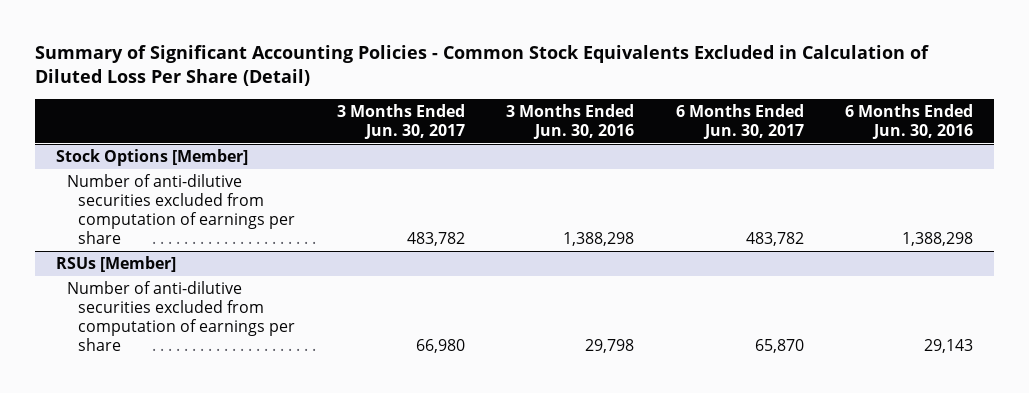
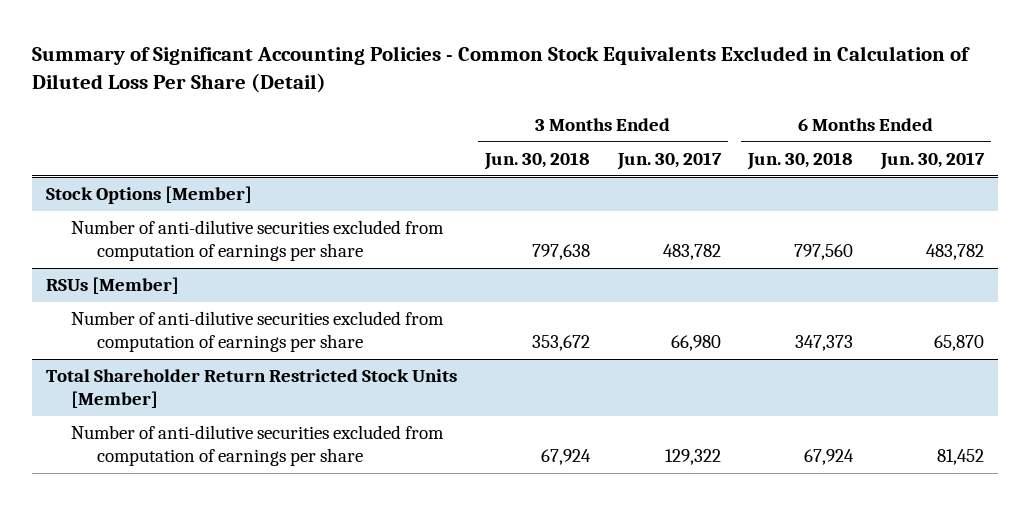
- | 3 Months Ended Jun. 30, 2017 | 3 Months Ended Jun. 30, 2016 | 6 Months Ended Jun. 30, 2017 | 6 Months Ended Jun. 30, 2016
+ | 3 Months Ended Jun. 30, 2018 | 3 Months Ended Jun. 30, 2017 | 6 Months Ended Jun. 30, 2018 | 6 Months Ended Jun. 30, 2017
+ Total Shareholder Return Restricted Stock Units [Member]
+ Number of anti-dilutive securities excluded from computation of earnings per share | 67,924 | 129,322 | 67,924 | 81,452

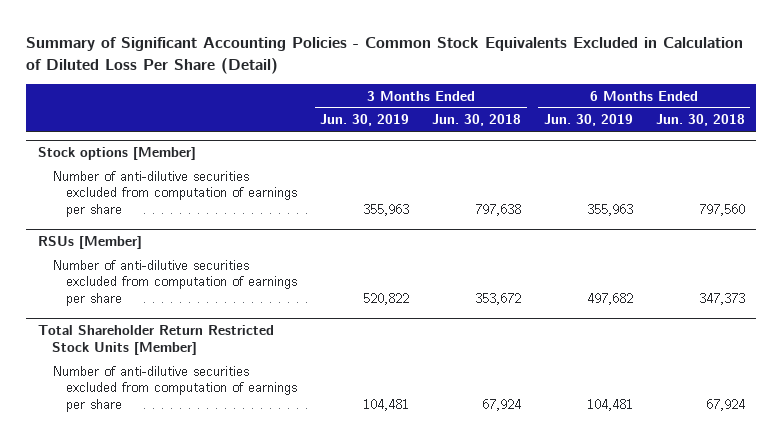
- | 3 Months Ended Jun. 30, 2018 | 3 Months Ended Jun. 30, 2017 | 6 Months Ended Jun. 30, 2018 | 6 Months Ended Jun. 30, 2017
+ | 3 Months Ended Jun. 30, 2019 | 3 Months Ended Jun. 30, 2018 | 6 Months Ended Jun. 30, 2019 | 6 Months Ended Jun. 30, 2018
- Stock Options [Member]
+ Stock options [Member]

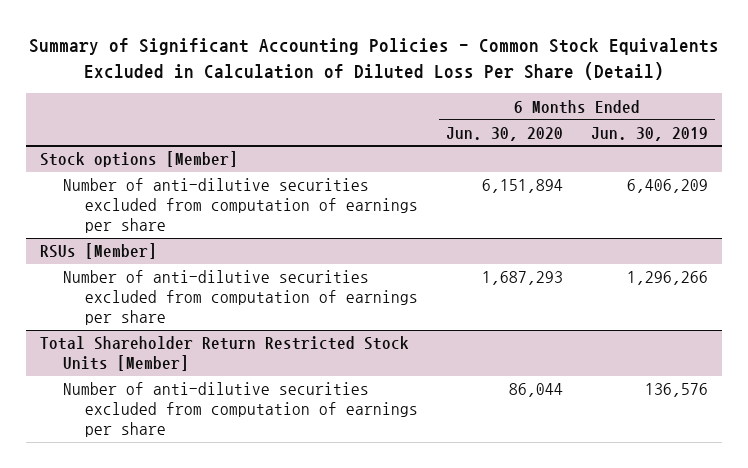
- | 3 Months Ended Jun. 30, 2019 | 3 Months Ended Jun. 30, 2018 | 6 Months Ended Jun. 30, 2019 | 6 Months Ended Jun. 30, 2018
+ | 6 Months Ended Jun. 30, 2020 | 6 Months Ended Jun. 30, 2019
@ Stock options [Member]
- Number of anti-dilutive securities excluded from computation of earnings per share | 355,963 | 797,638 | 355,963 | 797,560
+ Number of anti-dilutive securities excluded from computation of earnings per share | 6,151,894 | 6,406,209
@ RSUs [Member]
- Number of anti-dilutive securities excluded from computation of earnings per share | 520,822 | 353,672 | 497,682 | 347,373
+ Number of anti-dilutive securities excluded from computation of earnings per share | 1,687,293 | 1,296,266
@ Total Shareholder Return Restricted Stock Units [Member]
- Number of anti-dilutive securities excluded from computation of earnings per share | 104,481 | 67,924 | 104,481 | 67,924
+ Number of anti-dilutive securities excluded from computation of earnings per share | 86,044 | 136,576

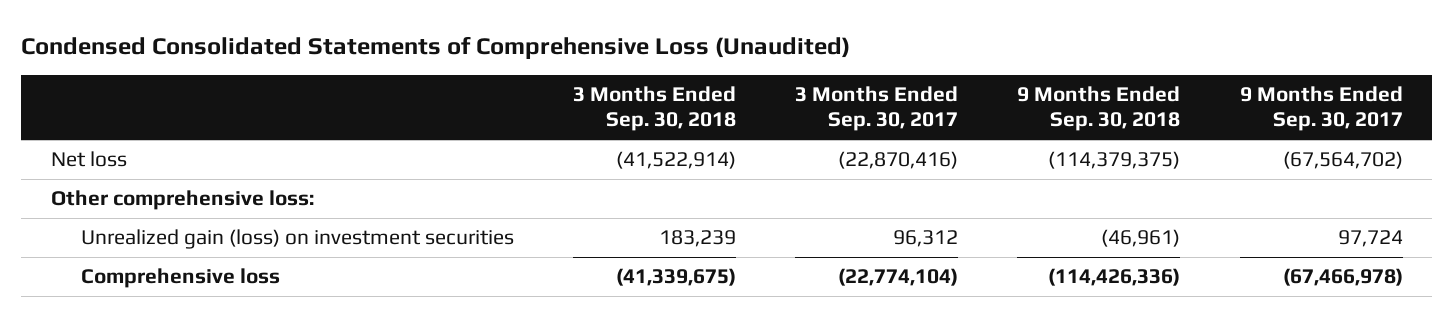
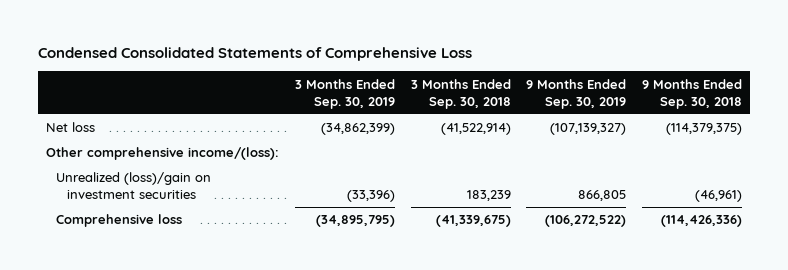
- Condensed Consolidated Statements of Comprehensive Loss (Unaudited)
+ Condensed Consolidated Statements of Comprehensive Loss
- | 3 Months Ended Sep. 30, 2018 | 3 Months Ended Sep. 30, 2017 | 9 Months Ended Sep. 30, 2018 | 9 Months Ended Sep. 30, 2017
+ | 3 Months Ended Sep. 30, 2019 | 3 Months Ended Sep. 30, 2018 | 9 Months Ended Sep. 30, 2019 | 9 Months Ended Sep. 30, 2018
- Other comprehensive loss:
- Unrealized gain (loss) on investment securities | 183,239 | 96,312 | (46,961) | 97,724
+ Other comprehensive income/(loss):
+ Unrealized (loss)/gain on investment securities | (33,396) | 183,239 | 866,805 | (46,961)

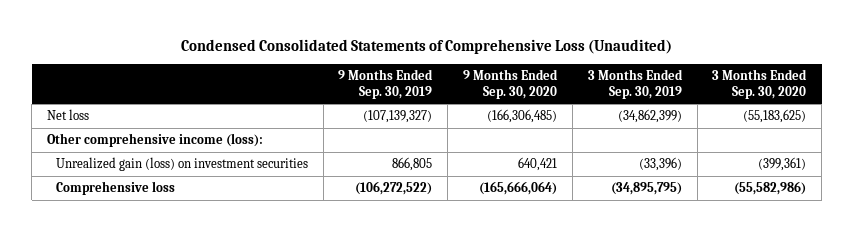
- Condensed Consolidated Statements of Comprehensive Loss
+ Condensed Consolidated Statements of Comprehensive Loss (Unaudited)
- | 3 Months Ended Sep. 30, 2019 | 3 Months Ended Sep. 30, 2018 | 9 Months Ended Sep. 30, 2019 | 9 Months Ended Sep. 30, 2018
+ | 9 Months Ended Sep. 30, 2019 | 9 Months Ended Sep. 30, 2020 | 3 Months Ended Sep. 30, 2019 | 3 Months Ended Sep. 30, 2020
- Other comprehensive income/(loss):
- Unrealized (loss)/gain on investment securities | (33,396) | 183,239 | 866,805 | (46,961)
+ Other comprehensive income (loss):
+ Unrealized gain (loss) on investment securities | 866,805 | 640,421 | (33,396) | (399,361)

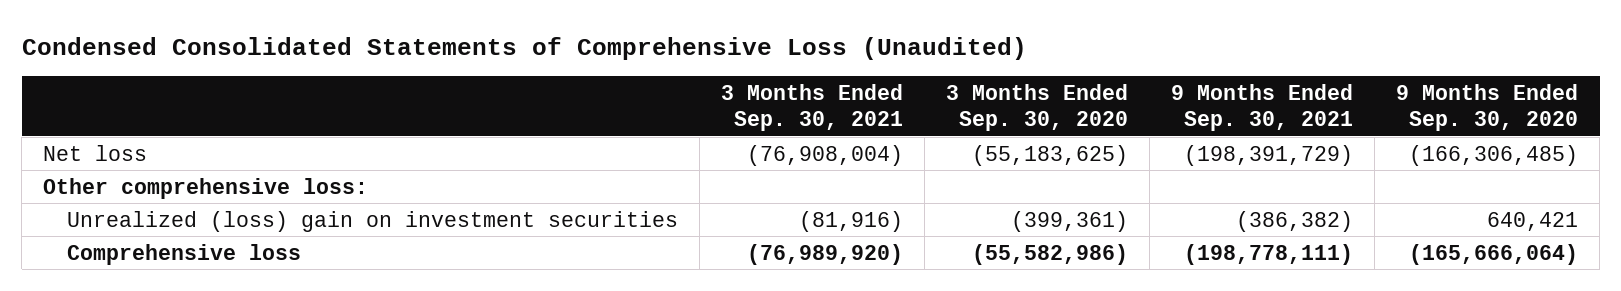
- | 9 Months Ended Sep. 30, 2019 | 9 Months Ended Sep. 30, 2020 | 3 Months Ended Sep. 30, 2019 | 3 Months Ended Sep. 30, 2020
+ | 3 Months Ended Sep. 30, 2021 | 3 Months Ended Sep. 30, 2020 | 9 Months Ended Sep. 30, 2021 | 9 Months Ended Sep. 30, 2020
- Other comprehensive income (loss):
- Unrealized gain (loss) on investment securities | 866,805 | 640,421 | (33,396) | (399,361)
+ Other comprehensive loss:
+ Unrealized (loss) gain on investment securities | (81,916) | (399,361) | (386,382) | 640,421

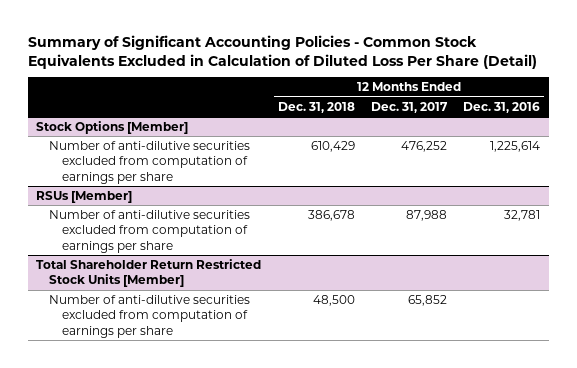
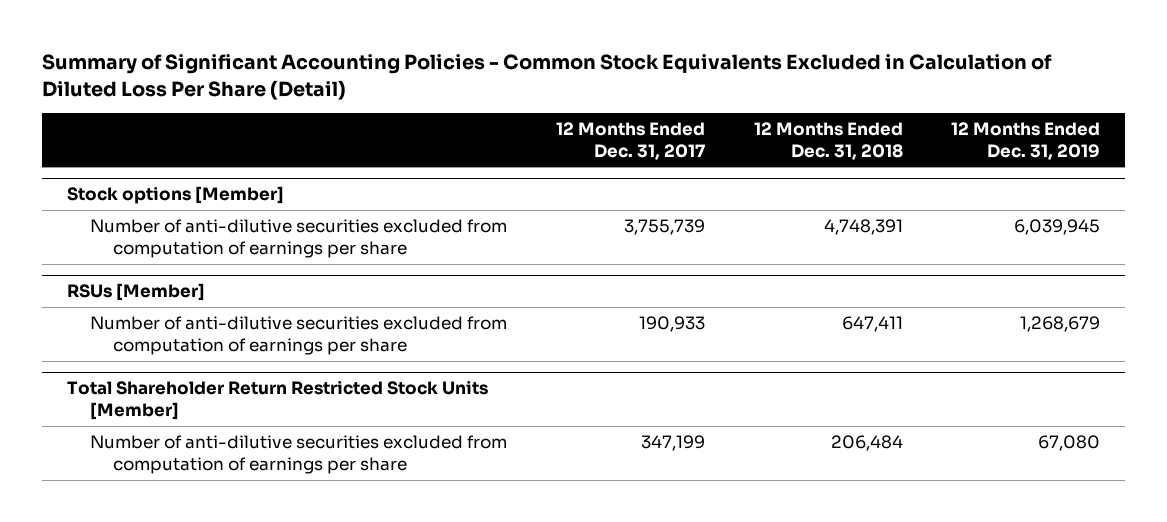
- | 12 Months Ended Dec. 31, 2018 | 12 Months Ended Dec. 31, 2017 | 12 Months Ended Dec. 31, 2016
+ | 12 Months Ended Dec. 31, 2017 | 12 Months Ended Dec. 31, 2018 | 12 Months Ended Dec. 31, 2019
- Stock Options [Member]
- Number of anti-dilutive securities excluded from computation of earnings per share | 610,429 | 476,252 | 1,225,614
+ Stock options [Member]
+ Number of anti-dilutive securities excluded from computation of earnings per share | 3,755,739 | 4,748,391 | 6,039,945
@ RSUs [Member]
- Number of anti-dilutive securities excluded from computation of earnings per share | 386,678 | 87,988 | 32,781
+ Number of anti-dilutive securities excluded from computation of earnings per share | 190,933 | 647,411 | 1,268,679
@ Total Shareholder Return Restricted Stock Units [Member]
- Number of anti-dilutive securities excluded from computation of earnings per share | 48,500 | 65,852 |
+ Number of anti-dilutive securities excluded from computation of earnings per share | 347,199 | 206,484 | 67,080

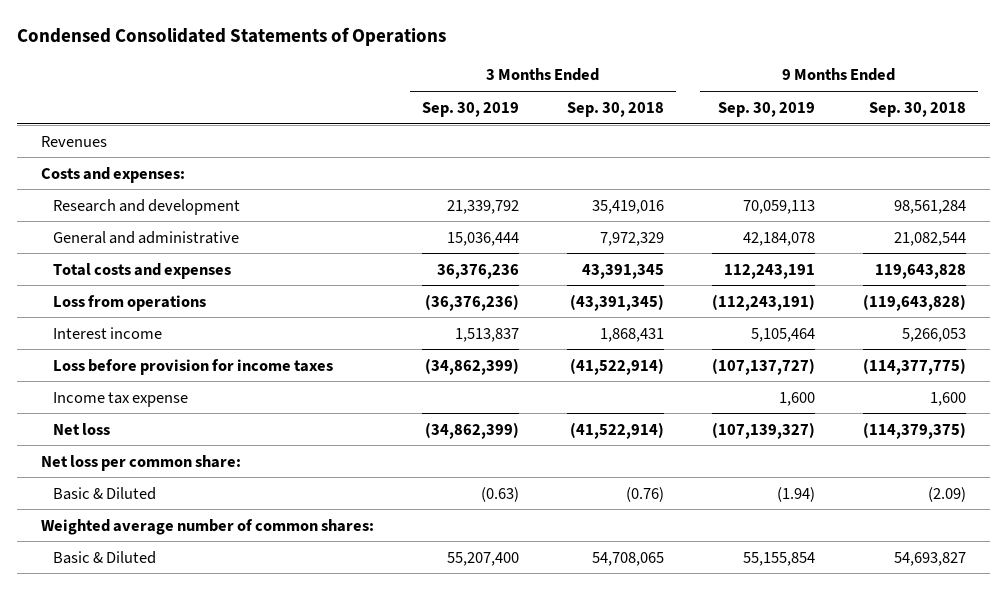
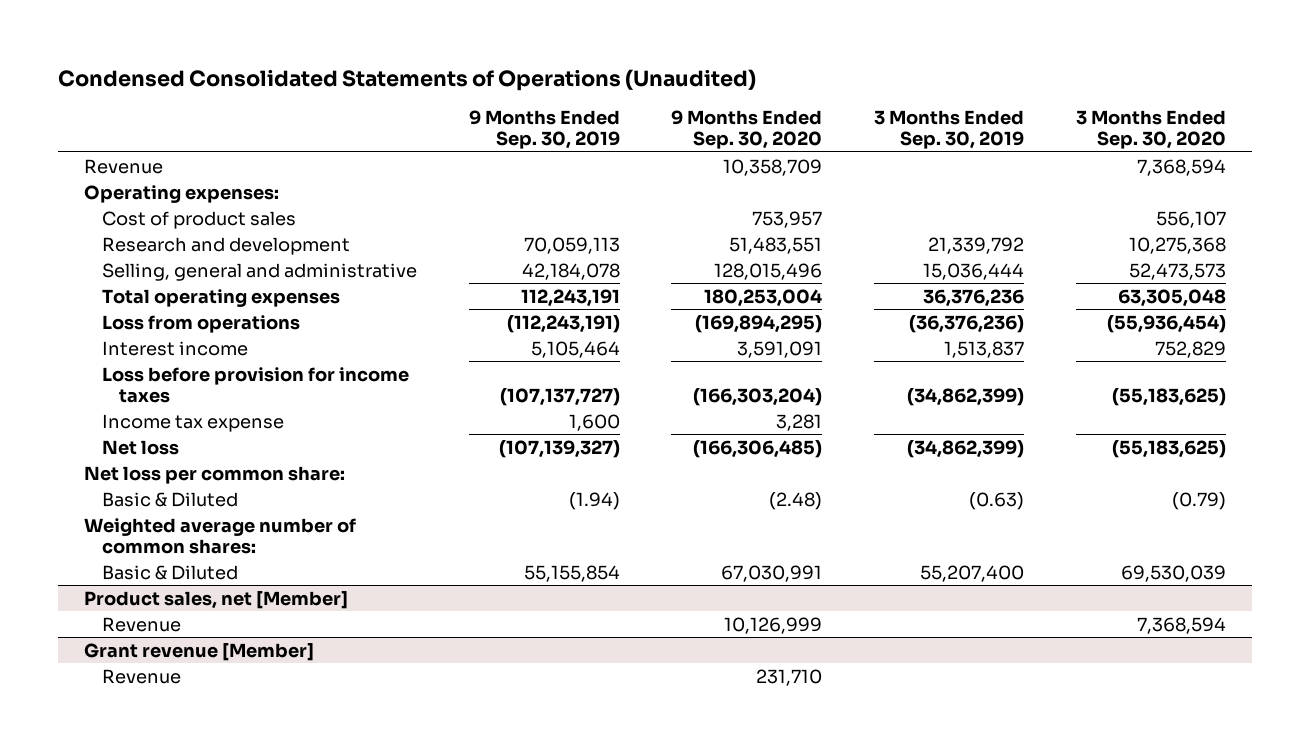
- Condensed Consolidated Statements of Operations
+ Condensed Consolidated Statements of Operations (Unaudited)
- | 3 Months Ended Sep. 30, 2019 | 3 Months Ended Sep. 30, 2018 | 9 Months Ended Sep. 30, 2019 | 9 Months Ended Sep. 30, 2018
+ | 9 Months Ended Sep. 30, 2019 | 9 Months Ended Sep. 30, 2020 | 3 Months Ended Sep. 30, 2019 | 3 Months Ended Sep. 30, 2020
- Revenues
- Costs and expenses:
+ Revenue | | 10,358,709 | | 7,368,594
+ Operating expenses:
+ Cost of product sales | | 753,957 | | 556,107
- General and administrative | 15,036,444 | 7,972,329 | 42,184,078 | 21,082,544
- Total costs and expenses | 36,376,236 | 43,391,345 | 112,243,191 | 119,643,828
+ Selling, general and administrative | 42,184,078 | 128,015,496 | 15,036,444 | 52,473,573
+ Total operating expenses | 112,243,191 | 180,253,004 | 36,376,236 | 63,305,048
+ Product sales, net [Member]
+ Revenue | | 10,126,999 | | 7,368,594
+ Grant revenue [Member]
+ Revenue | | 231,710 | |

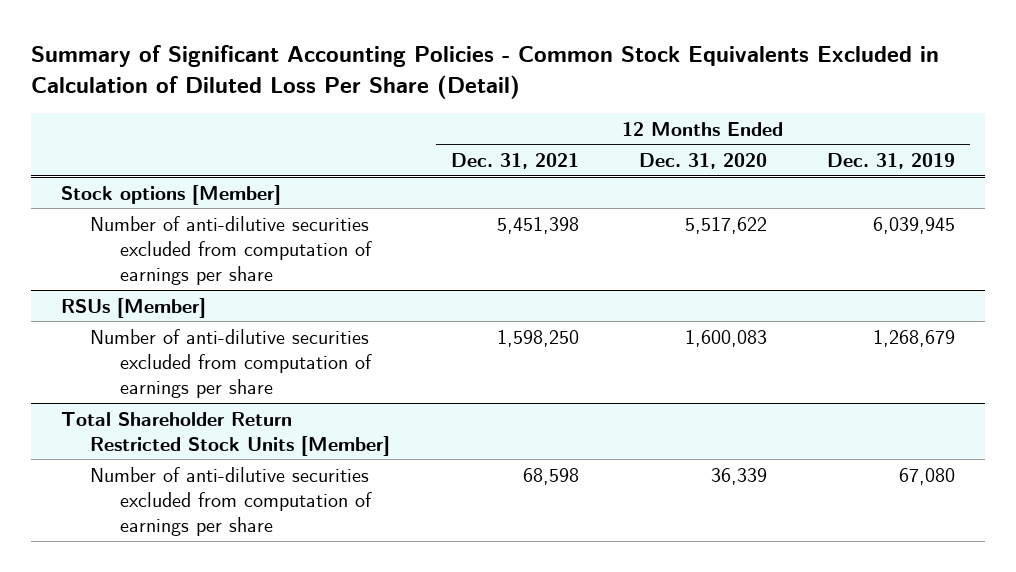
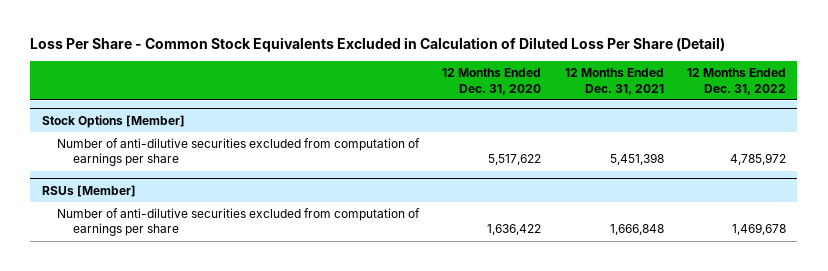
- Summary of Significant Accounting Policies - Common Stock Equivalents Excluded in Calculation of Diluted Loss Per Share (Detail)
+ Loss Per Share - Common Stock Equivalents Excluded in Calculation of Diluted Loss Per Share (Detail)
- | 12 Months Ended Dec. 31, 2021 | 12 Months Ended Dec. 31, 2020 | 12 Months Ended Dec. 31, 2019
+ | 12 Months Ended Dec. 31, 2020 | 12 Months Ended Dec. 31, 2021 | 12 Months Ended Dec. 31, 2022
- Stock options [Member]
+ Stock Options [Member]
@ RSUs [Member]
- Number of anti-dilutive securities excluded from computation of earnings per share | 1,598,250 | 1,600,083 | 1,268,679
- Total Shareholder Return Restricted Stock Units [Member]
- Number of anti-dilutive securities excluded from computation of earnings per share | 68,598 | 36,339 | 67,080
@ RSUs [Member]
+ Number of anti-dilutive securities excluded from computation of earnings per share | 1,636,422 | 1,666,848 | 1,469,678

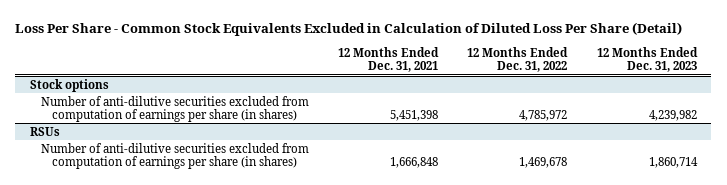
- | 12 Months Ended Dec. 31, 2020 | 12 Months Ended Dec. 31, 2021 | 12 Months Ended Dec. 31, 2022
+ | 12 Months Ended Dec. 31, 2021 | 12 Months Ended Dec. 31, 2022 | 12 Months Ended Dec. 31, 2023
- Stock Options [Member]
- Number of anti-dilutive securities excluded from computation of earnings per share | 5,517,622 | 5,451,398 | 4,785,972
- RSUs [Member]
- Number of anti-dilutive securities excluded from computation of earnings per share | 1,636,422 | 1,666,848 | 1,469,678
+ Stock options
+ Number of anti-dilutive securities excluded from computation of earnings per share (in shares) | 5,451,398 | 4,785,972 | 4,239,982
+ RSUs
+ Number of anti-dilutive securities excluded from computation of earnings per share (in shares) | 1,666,848 | 1,469,678 | 1,860,714

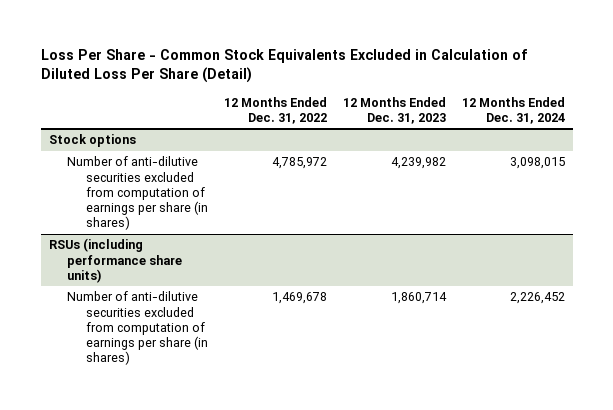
- | 12 Months Ended Dec. 31, 2021 | 12 Months Ended Dec. 31, 2022 | 12 Months Ended Dec. 31, 2023
+ | 12 Months Ended Dec. 31, 2022 | 12 Months Ended Dec. 31, 2023 | 12 Months Ended Dec. 31, 2024
- RSUs
+ RSUs (including performance share units)

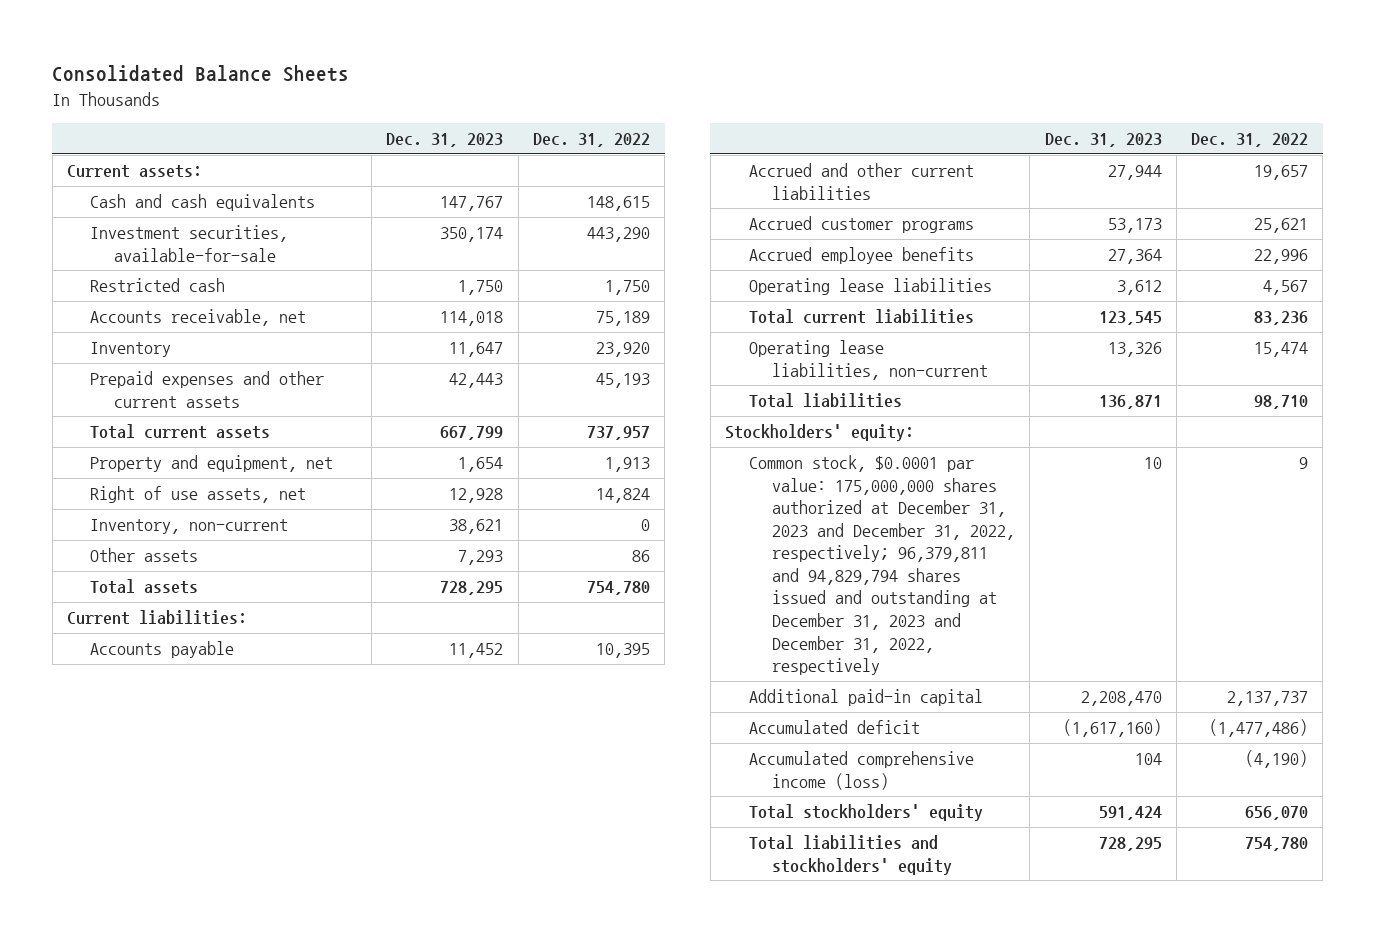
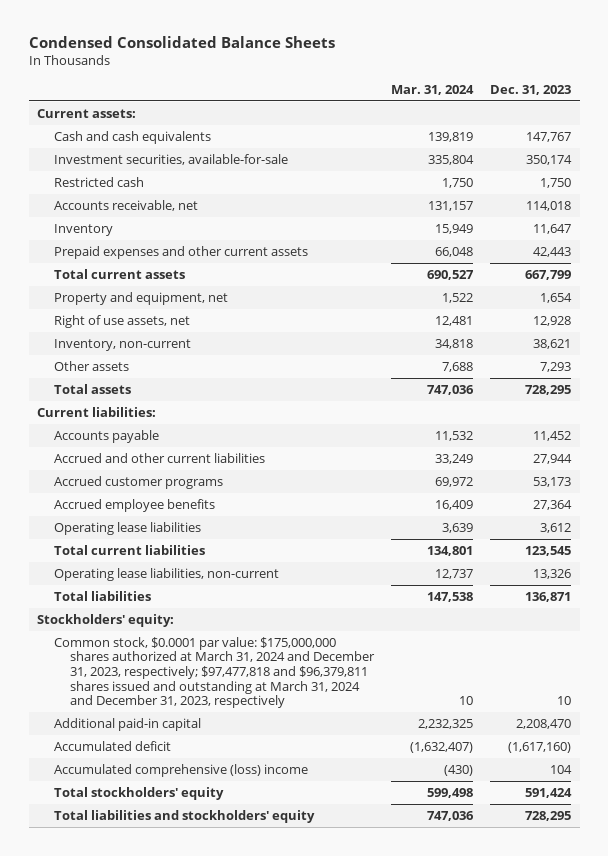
- Consolidated Balance Sheets
+ Condensed Consolidated Balance Sheets
- | Dec. 31, 2023 | Dec. 31, 2022
+ | Mar. 31, 2024 | Dec. 31, 2023
- Common stock, $0.0001 par value: 175,000,000 shares authorized at December 31, 2023 and December 31, 2022, respectively; 96,379,811 and 94,829,794 shares issued and outstanding at December 31, 2023 and December 31, 2022, respectively | 10 | 9
+ Common stock, $0.0001 par value: $175,000,000 shares authorized at March 31, 2024 and December 31, 2023, respectively; $97,477,818 and $96,379,811 shares issued and outstanding at March 31, 2024 and December 31, 2023, respectively | 10 | 10
- Accumulated comprehensive income (loss) | 104 | (4,190)
+ Accumulated comprehensive (loss) income | (430) | 104

